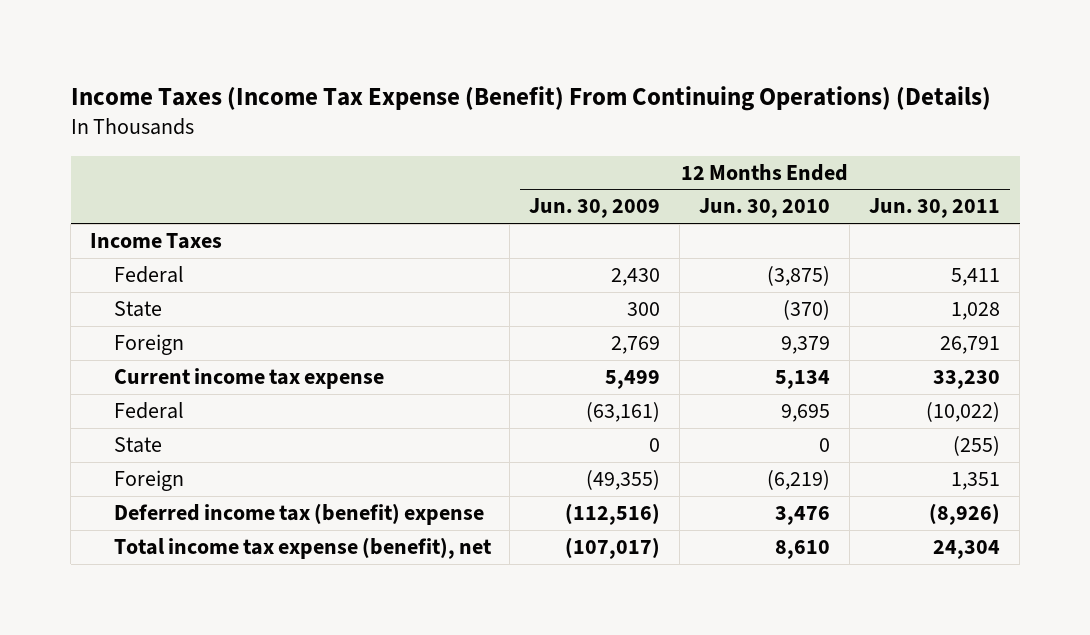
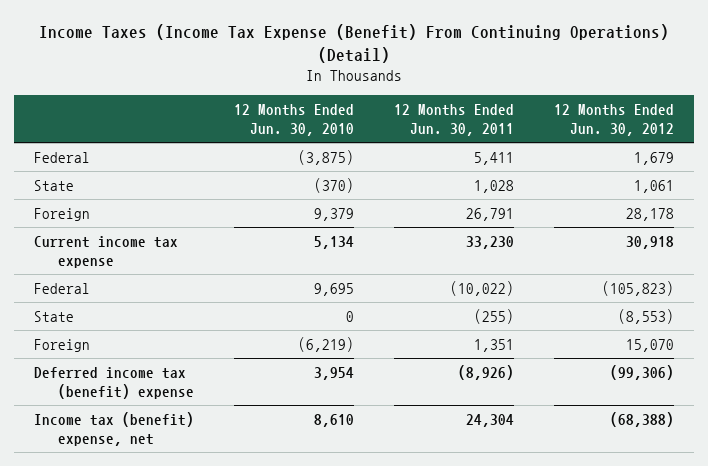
- Income Taxes (Income Tax Expense (Benefit) From Continuing Operations) (Details)
+ Income Taxes (Income Tax Expense (Benefit) From Continuing Operations) (Detail)
- | 12 Months Ended Jun. 30, 2009 | 12 Months Ended Jun. 30, 2010 | 12 Months Ended Jun. 30, 2011
+ | 12 Months Ended Jun. 30, 2010 | 12 Months Ended Jun. 30, 2011 | 12 Months Ended Jun. 30, 2012
- Income Taxes
- Deferred income tax (benefit) expense | (112,516) | 3,476 | (8,926)
- Total income tax expense (benefit), net | (107,017) | 8,610 | 24,304
+ Deferred income tax (benefit) expense | 3,954 | (8,926) | (99,306)
+ Income tax (benefit) expense, net | 8,610 | 24,304 | (68,388)

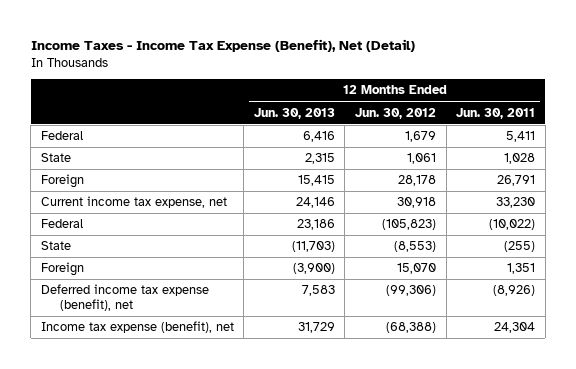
- Income Taxes (Income Tax Expense (Benefit) From Continuing Operations) (Detail)
+ Income Taxes - Income Tax Expense (Benefit), Net (Detail)
- | 12 Months Ended Jun. 30, 2010 | 12 Months Ended Jun. 30, 2011 | 12 Months Ended Jun. 30, 2012
+ | 12 Months Ended Jun. 30, 2013 | 12 Months Ended Jun. 30, 2012 | 12 Months Ended Jun. 30, 2011
- Current income tax expense | 5,134 | 33,230 | 30,918
+ Current income tax expense, net | 24,146 | 30,918 | 33,230
- Deferred income tax (benefit) expense | 3,954 | (8,926) | (99,306)
- Income tax (benefit) expense, net | 8,610 | 24,304 | (68,388)
+ Deferred income tax expense (benefit), net | 7,583 | (99,306) | (8,926)
+ Income tax expense (benefit), net | 31,729 | (68,388) | 24,304

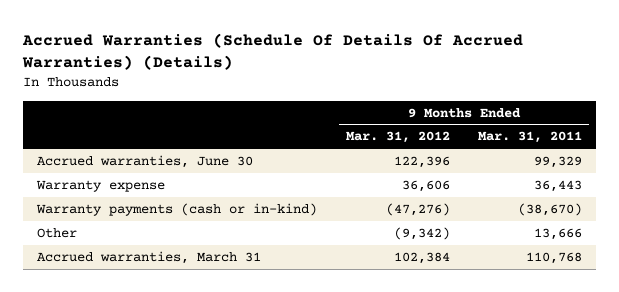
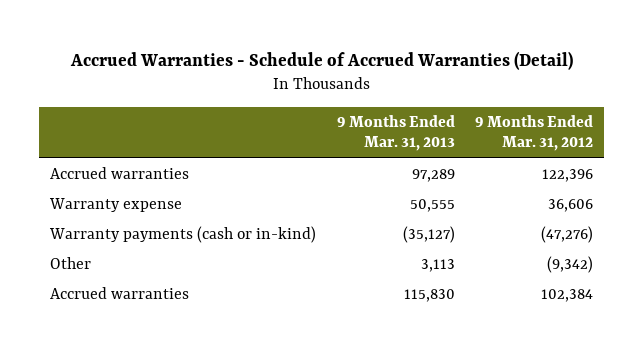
- Accrued Warranties (Schedule Of Details Of Accrued Warranties) (Details)
+ Accrued Warranties - Schedule of Accrued Warranties (Detail)
- | 9 Months Ended Mar. 31, 2012 | 9 Months Ended Mar. 31, 2011
+ | 9 Months Ended Mar. 31, 2013 | 9 Months Ended Mar. 31, 2012
- Accrued warranties, June 30 | 122,396 | 99,329
+ Accrued warranties | 97,289 | 122,396
- Accrued warranties, March 31 | 102,384 | 110,768
+ Accrued warranties | 115,830 | 102,384

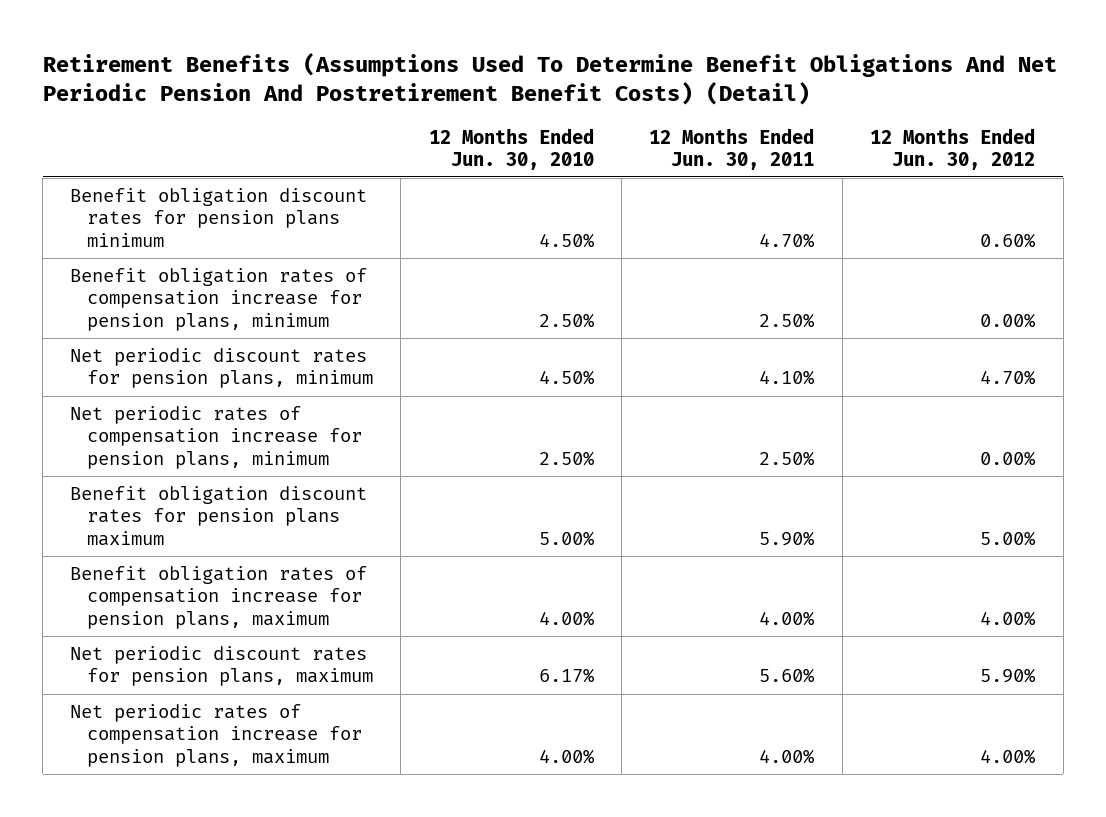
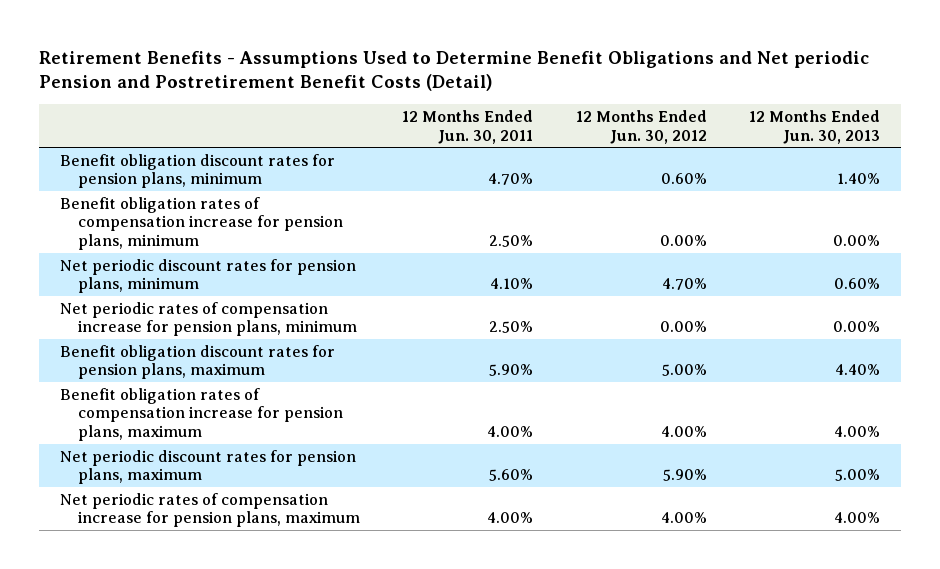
- Retirement Benefits (Assumptions Used To Determine Benefit Obligations And Net Periodic Pension And Postretirement Benefit Costs) (Detail)
+ Retirement Benefits - Assumptions Used to Determine Benefit Obligations and Net periodic Pension and Postretirement Benefit Costs (Detail)
- | 12 Months Ended Jun. 30, 2010 | 12 Months Ended Jun. 30, 2011 | 12 Months Ended Jun. 30, 2012
+ | 12 Months Ended Jun. 30, 2011 | 12 Months Ended Jun. 30, 2012 | 12 Months Ended Jun. 30, 2013
- Benefit obligation discount rates for pension plans minimum | 4.50% | 4.70% | 0.60%
+ Benefit obligation discount rates for pension plans, minimum | 4.70% | 0.60% | 1.40%
- Benefit obligation discount rates for pension plans maximum | 5.00% | 5.90% | 5.00%
+ Benefit obligation discount rates for pension plans, maximum | 5.90% | 5.00% | 4.40%

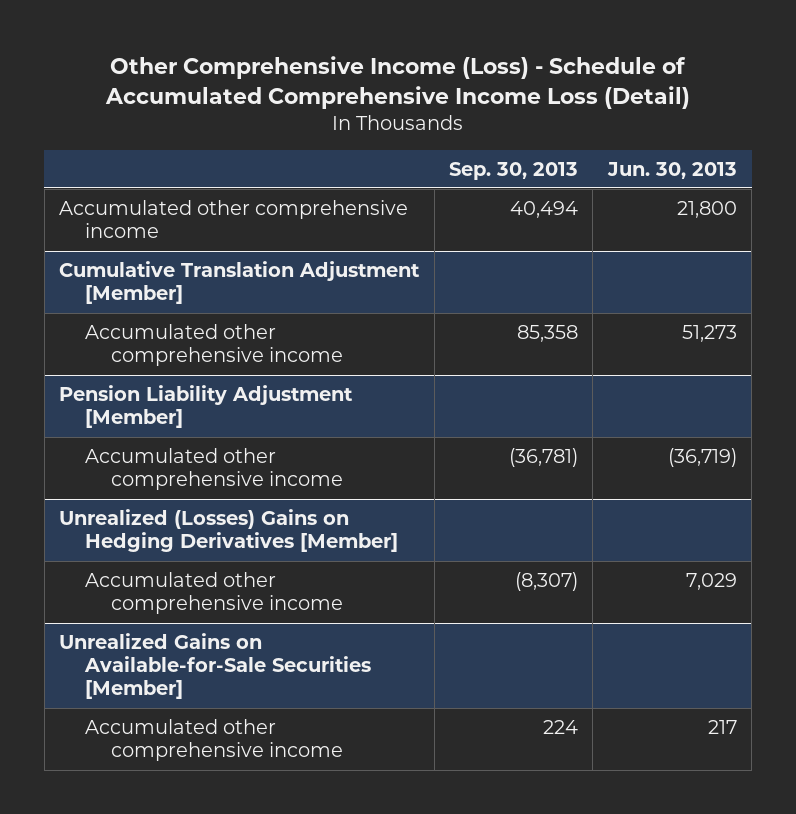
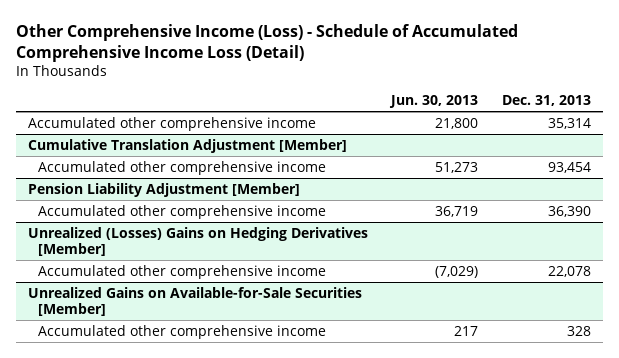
- | Sep. 30, 2013 | Jun. 30, 2013
+ | Jun. 30, 2013 | Dec. 31, 2013
@ Pension Liability Adjustment [Member]
- Accumulated other comprehensive income | (36,781) | (36,719)
+ Accumulated other comprehensive income | 36,719 | 36,390
@ Unrealized (Losses) Gains on Hedging Derivatives [Member]
- Accumulated other comprehensive income | (8,307) | 7,029
+ Accumulated other comprehensive income | (7,029) | 22,078

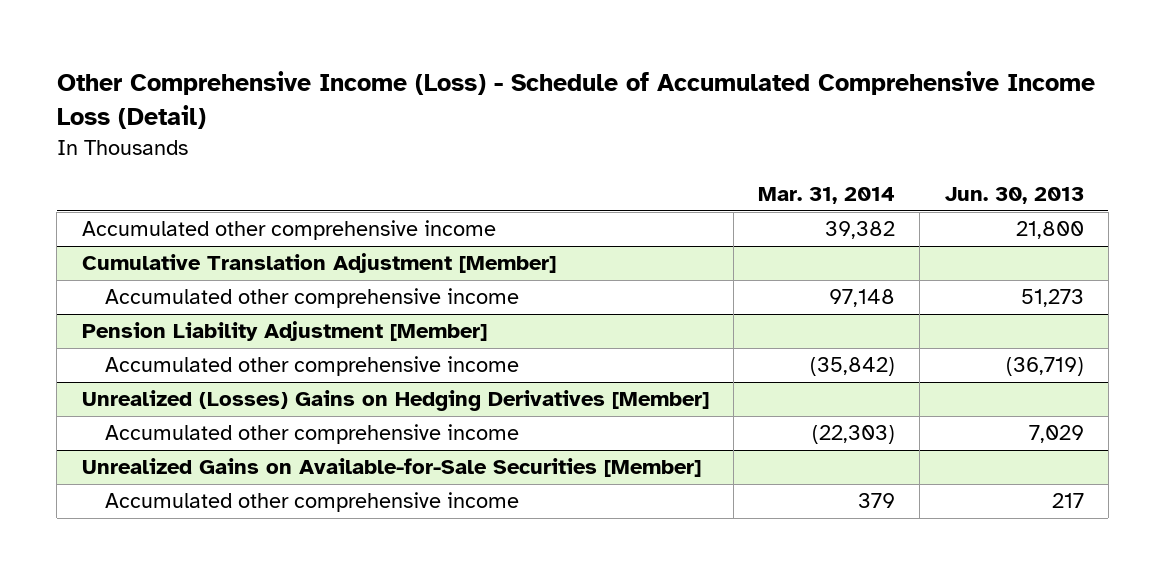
- | Jun. 30, 2013 | Dec. 31, 2013
+ | Mar. 31, 2014 | Jun. 30, 2013
@ Pension Liability Adjustment [Member]
- Accumulated other comprehensive income | 36,719 | 36,390
+ Accumulated other comprehensive income | (35,842) | (36,719)
@ Unrealized (Losses) Gains on Hedging Derivatives [Member]
- Accumulated other comprehensive income | (7,029) | 22,078
+ Accumulated other comprehensive income | (22,303) | 7,029

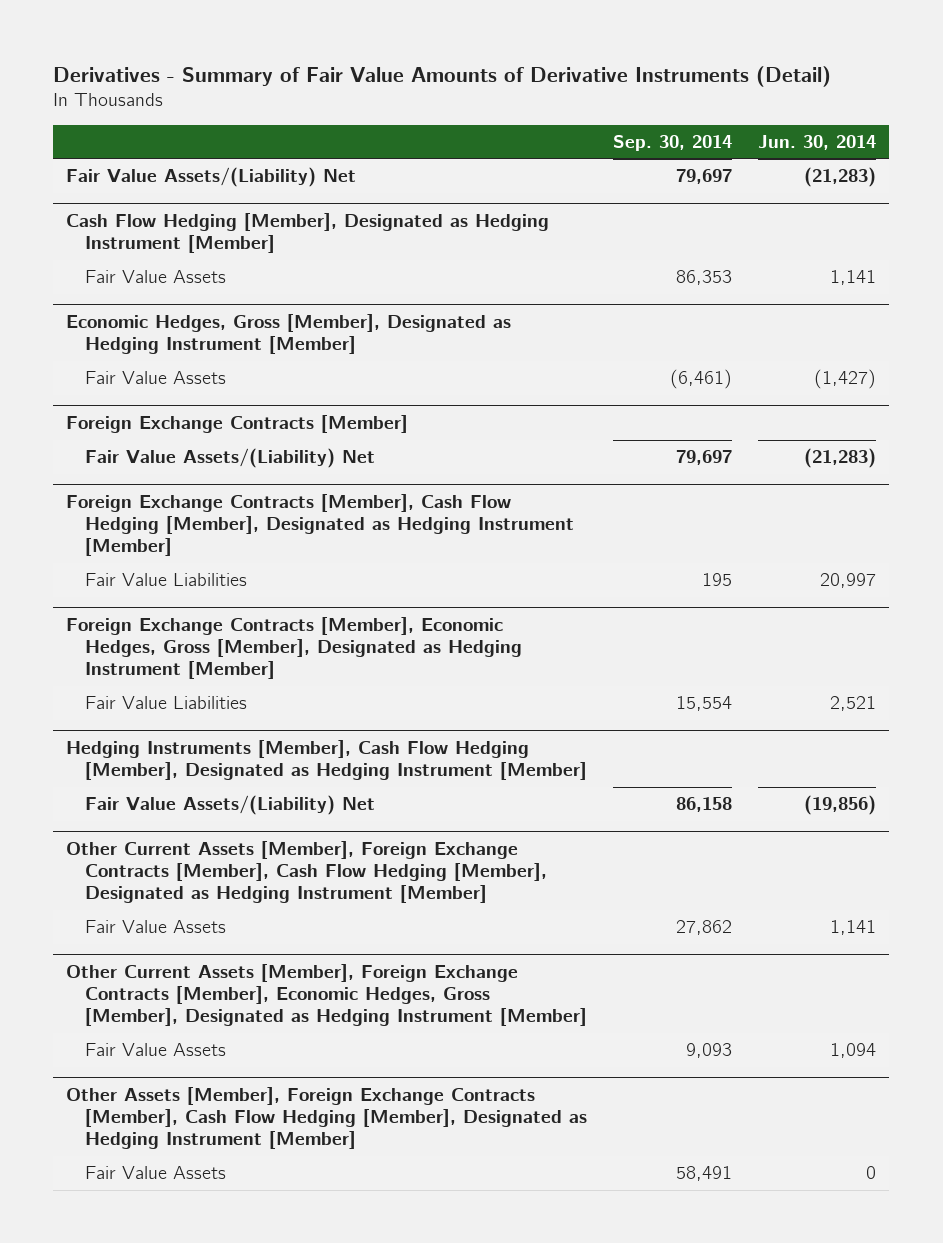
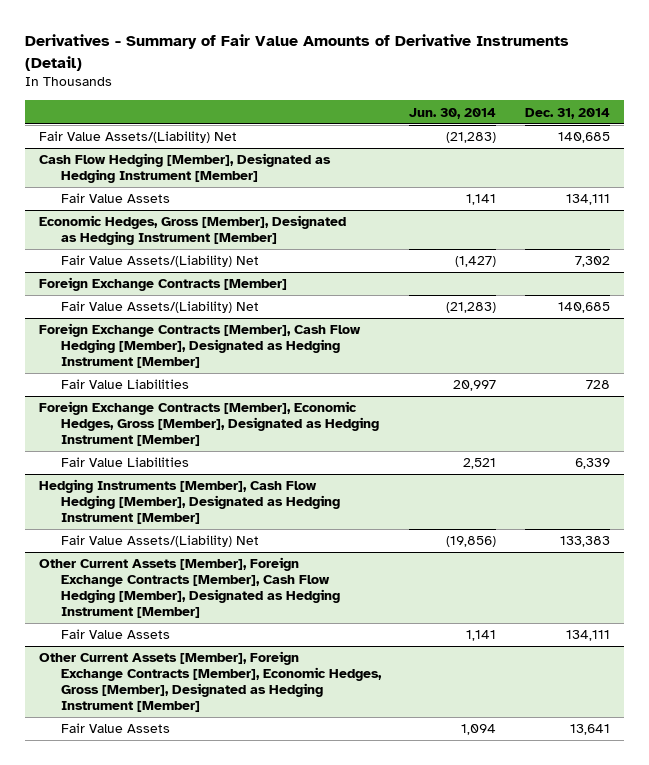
- | Sep. 30, 2014 | Jun. 30, 2014
+ | Jun. 30, 2014 | Dec. 31, 2014
@ Economic Hedges, Gross [Member], Designated as Hedging Instrument [Member]
- Fair Value Assets | (6,461) | (1,427)
+ Fair Value Assets/(Liability) Net | (1,427) | 7,302
- Other Assets [Member], Foreign Exchange Contracts [Member], Cash Flow Hedging [Member], Designated as Hedging Instrument [Member]
- Fair Value Assets | 58,491 | 0

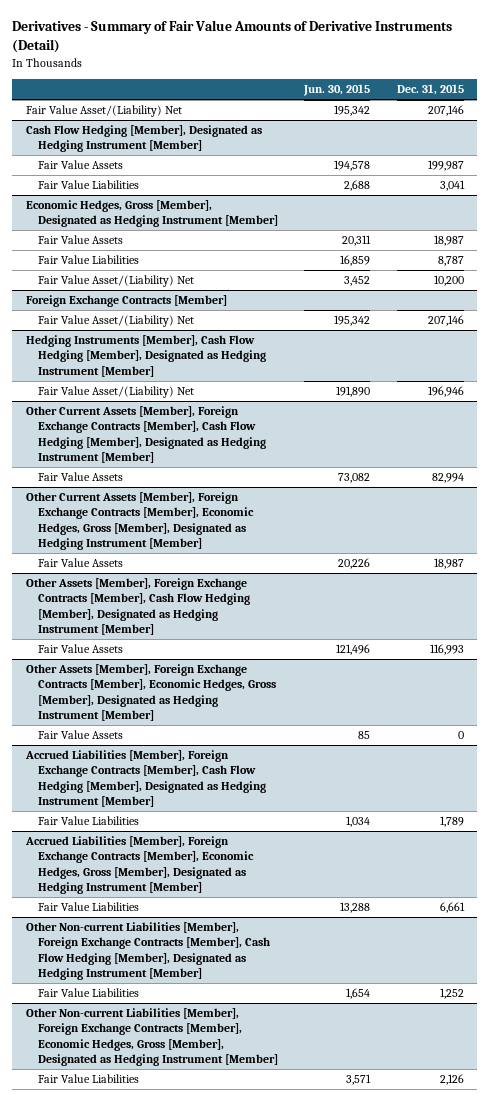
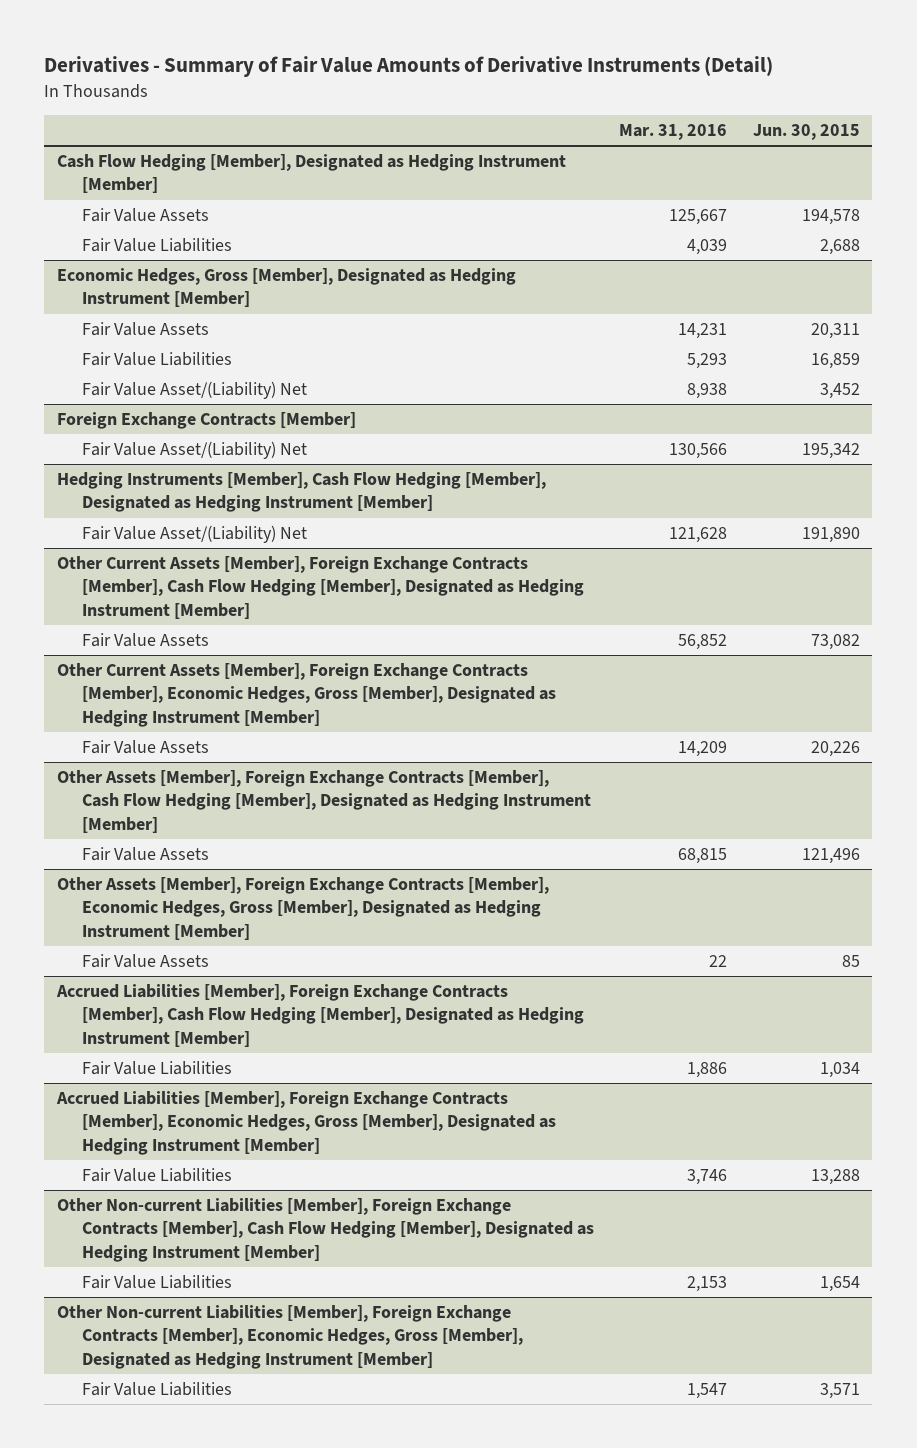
- | Jun. 30, 2015 | Dec. 31, 2015
+ | Mar. 31, 2016 | Jun. 30, 2015
- Fair Value Asset/(Liability) Net | 195,342 | 207,146

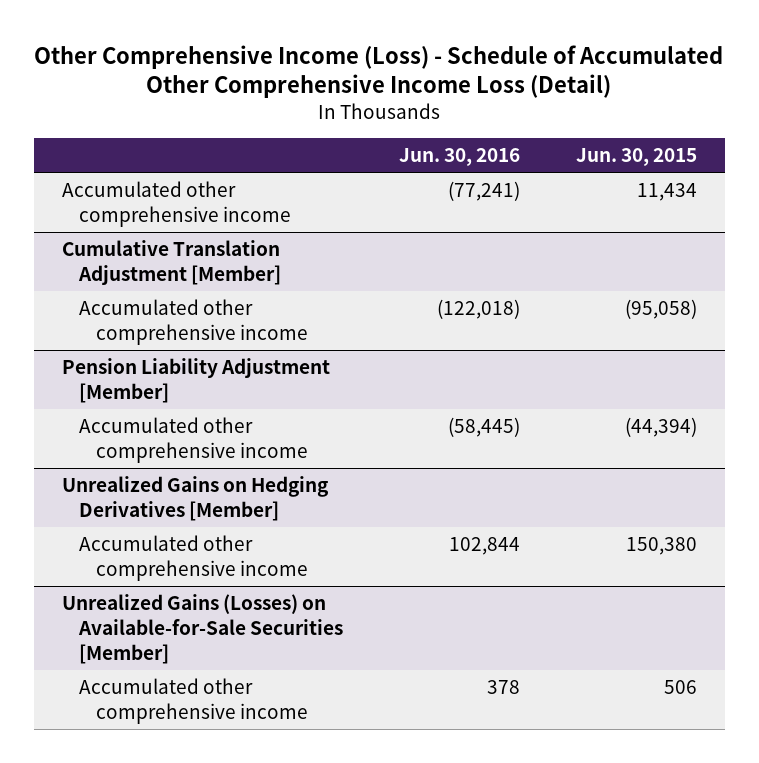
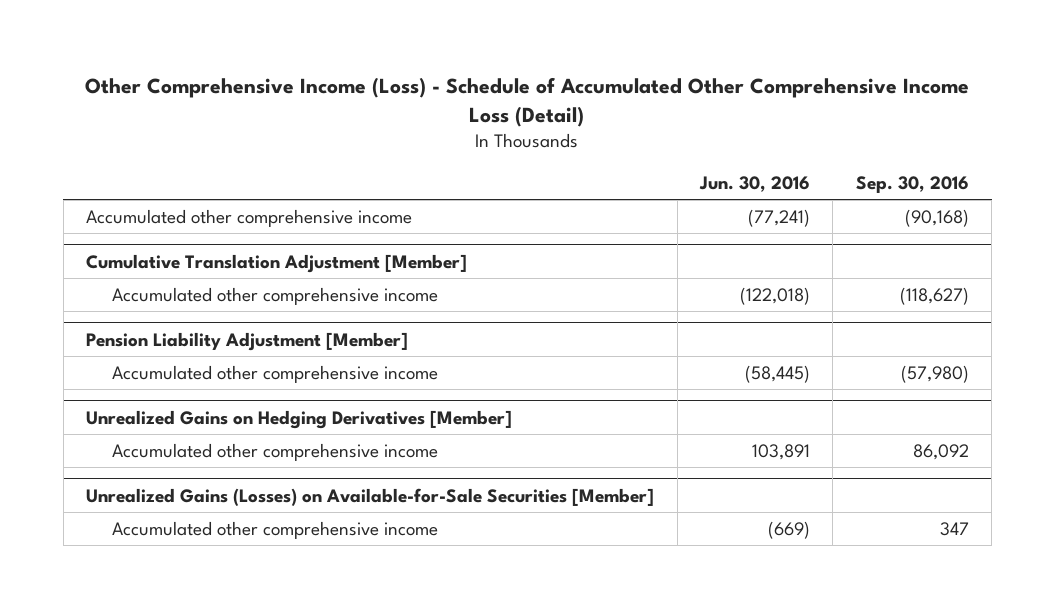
- | Jun. 30, 2016 | Jun. 30, 2015
+ | Jun. 30, 2016 | Sep. 30, 2016
@ Unrealized Gains on Hedging Derivatives [Member]
- Accumulated other comprehensive income | 102,844 | 150,380
+ Accumulated other comprehensive income | 103,891 | 86,092
@ Unrealized Gains (Losses) on Available-for-Sale Securities [Member]
- Accumulated other comprehensive income | 378 | 506
+ Accumulated other comprehensive income | (669) | 347

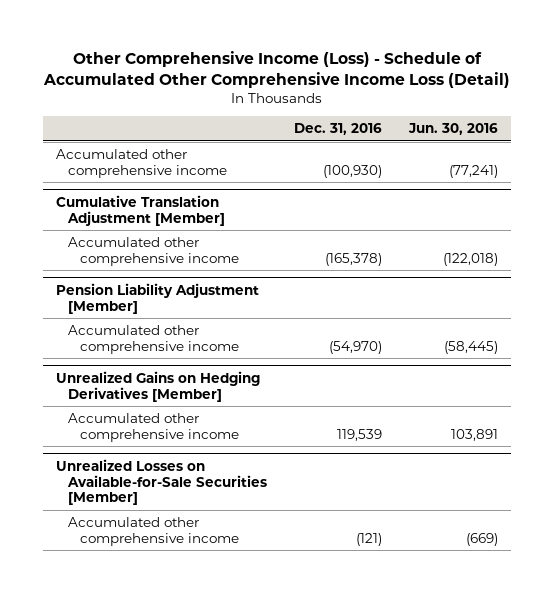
- | Jun. 30, 2016 | Sep. 30, 2016
+ | Dec. 31, 2016 | Jun. 30, 2016
- Unrealized Gains (Losses) on Available-for-Sale Securities [Member]
+ Unrealized Losses on Available-for-Sale Securities [Member]

